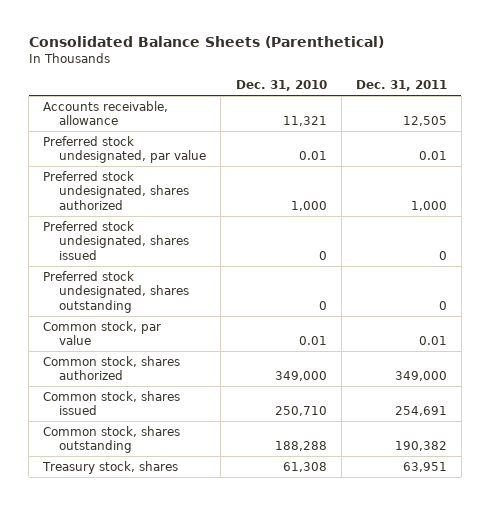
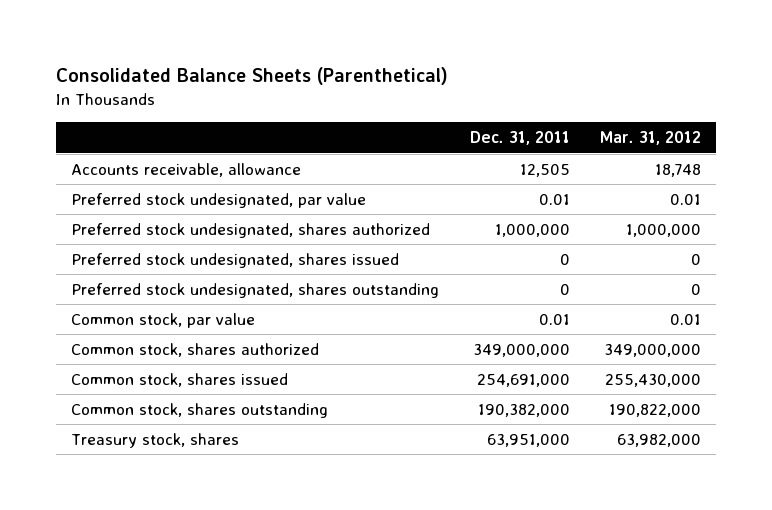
- | Dec. 31, 2010 | Dec. 31, 2011
+ | Dec. 31, 2011 | Mar. 31, 2012
- Preferred stock undesignated, shares authorized | 1,000 | 1,000
+ Preferred stock undesignated, shares authorized | 1,000,000 | 1,000,000
- Common stock, shares authorized | 349,000 | 349,000
- Common stock, shares issued | 250,710 | 254,691
- Common stock, shares outstanding | 188,288 | 190,382
- Treasury stock, shares | 61,308 | 63,951
+ Common stock, shares authorized | 349,000,000 | 349,000,000
+ Common stock, shares issued | 254,691,000 | 255,430,000
+ Common stock, shares outstanding | 190,382,000 | 190,822,000
+ Treasury stock, shares | 63,951,000 | 63,982,000

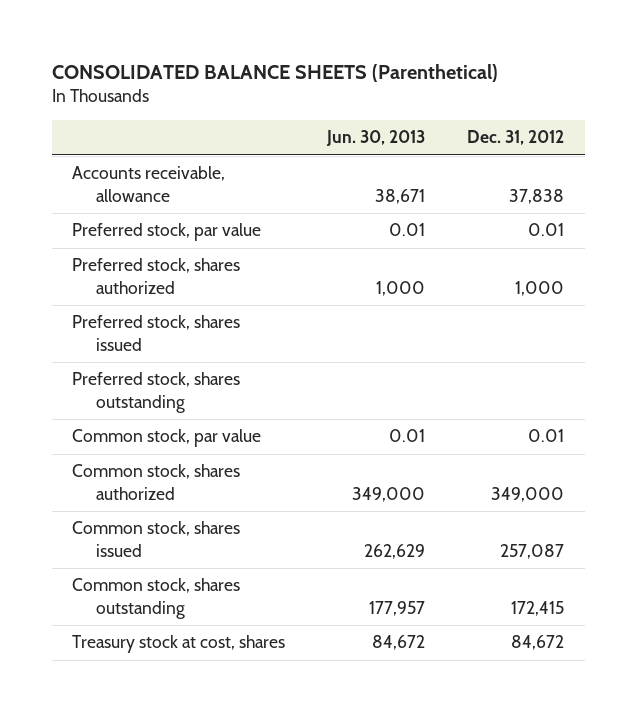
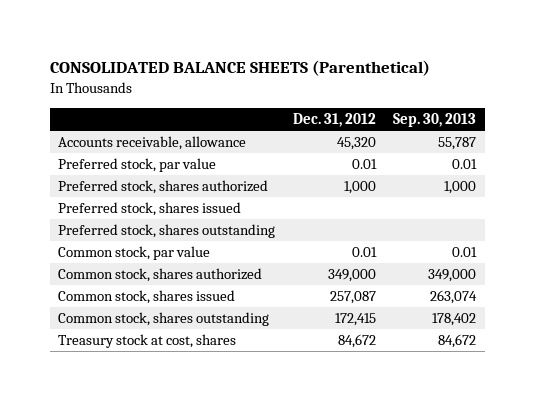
- | Jun. 30, 2013 | Dec. 31, 2012
+ | Dec. 31, 2012 | Sep. 30, 2013
- Accounts receivable, allowance | 38,671 | 37,838
+ Accounts receivable, allowance | 45,320 | 55,787

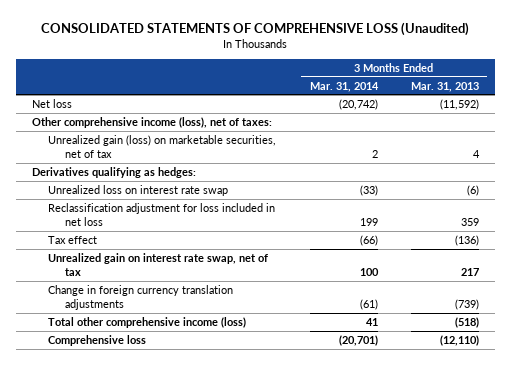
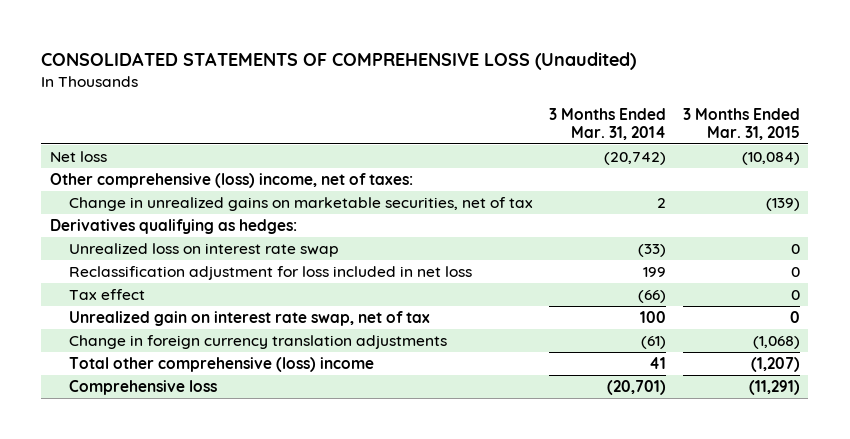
- | 3 Months Ended Mar. 31, 2014 | 3 Months Ended Mar. 31, 2013
+ | 3 Months Ended Mar. 31, 2014 | 3 Months Ended Mar. 31, 2015
- Other comprehensive income (loss), net of taxes:
- Unrealized gain (loss) on marketable securities, net of tax | 2 | 4
+ Other comprehensive (loss) income, net of taxes:
+ Change in unrealized gains on marketable securities, net of tax | 2 | (139)
- Total other comprehensive income (loss) | 41 | (518)
+ Total other comprehensive (loss) income | 41 | (1,207)

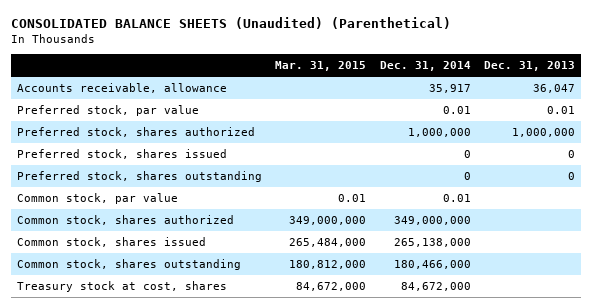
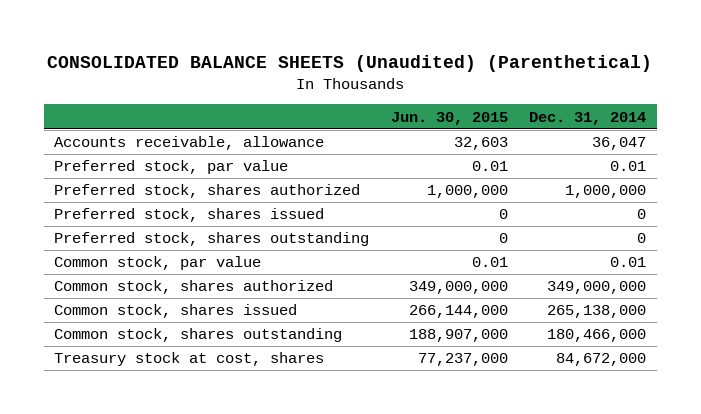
- | Mar. 31, 2015 | Dec. 31, 2014 | Dec. 31, 2013
+ | Jun. 30, 2015 | Dec. 31, 2014
- Accounts receivable, allowance | | 35,917 | 36,047
+ Accounts receivable, allowance | 32,603 | 36,047

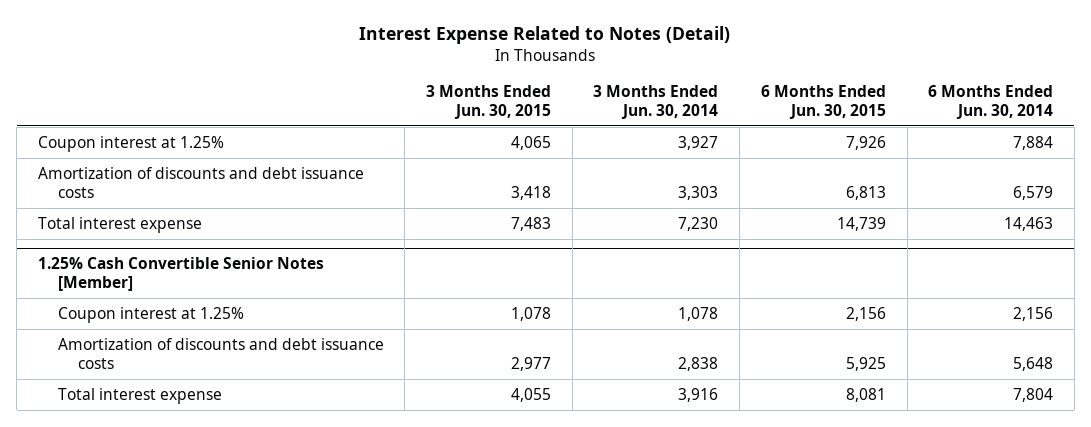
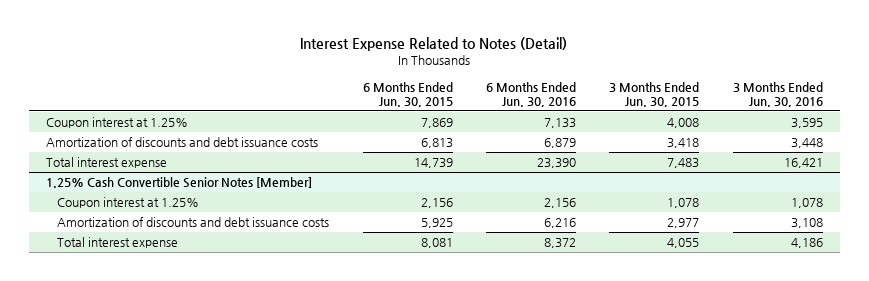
- | 3 Months Ended Jun. 30, 2015 | 3 Months Ended Jun. 30, 2014 | 6 Months Ended Jun. 30, 2015 | 6 Months Ended Jun. 30, 2014
+ | 6 Months Ended Jun. 30, 2015 | 6 Months Ended Jun. 30, 2016 | 3 Months Ended Jun. 30, 2015 | 3 Months Ended Jun. 30, 2016
- Coupon interest at 1.25% | 4,065 | 3,927 | 7,926 | 7,884
+ Coupon interest at 1.25% | 7,869 | 7,133 | 4,008 | 3,595

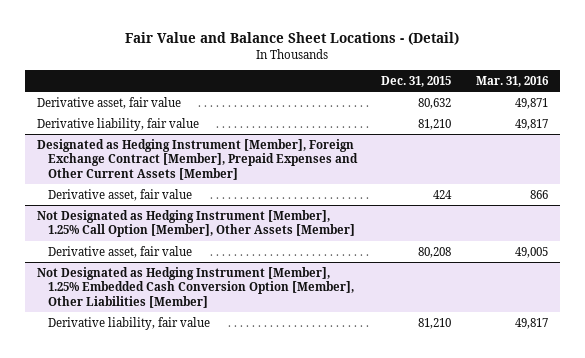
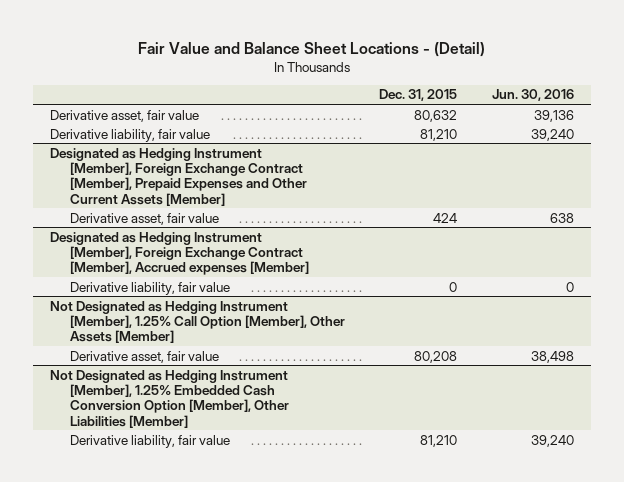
- | Dec. 31, 2015 | Mar. 31, 2016
+ | Dec. 31, 2015 | Jun. 30, 2016
+ Designated as Hedging Instrument [Member], Foreign Exchange Contract [Member], Accrued expenses [Member]
+ Derivative liability, fair value | 0 | 0

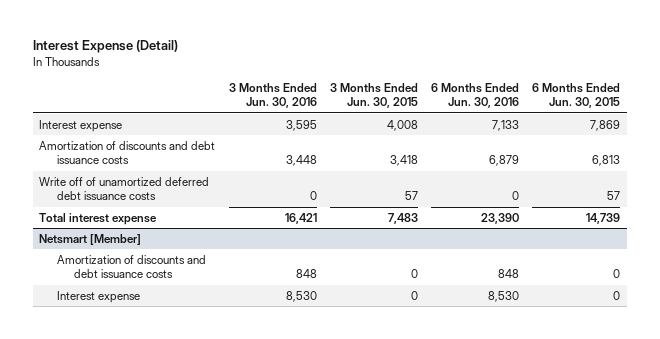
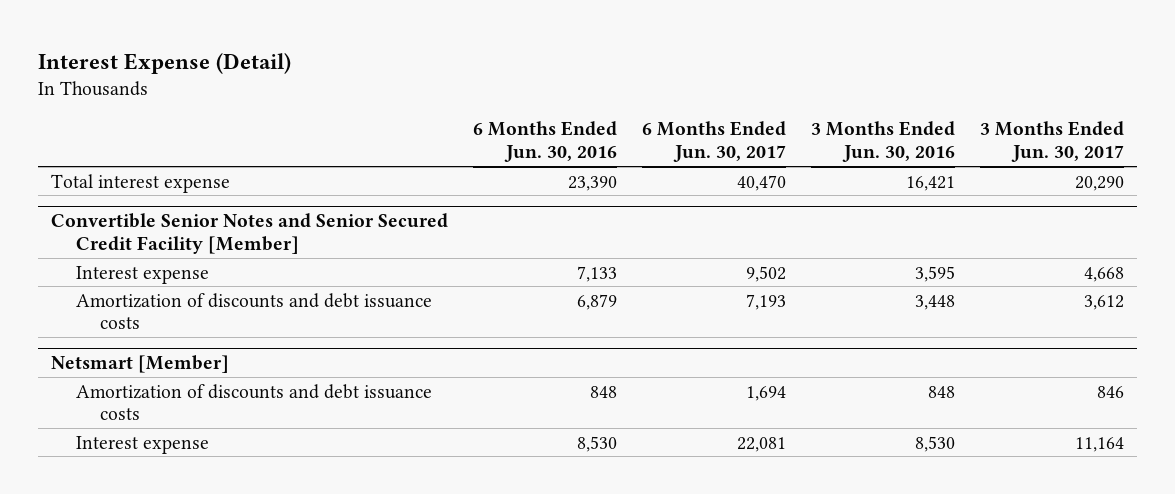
- | 3 Months Ended Jun. 30, 2016 | 3 Months Ended Jun. 30, 2015 | 6 Months Ended Jun. 30, 2016 | 6 Months Ended Jun. 30, 2015
+ | 6 Months Ended Jun. 30, 2016 | 6 Months Ended Jun. 30, 2017 | 3 Months Ended Jun. 30, 2016 | 3 Months Ended Jun. 30, 2017
moved up: Total interest expense | 23,390 | 40,470 | 16,421 | 20,290
+ Convertible Senior Notes and Senior Secured Credit Facility [Member]
- Write off of unamortized deferred debt issuance costs | 0 | 57 | 0 | 57

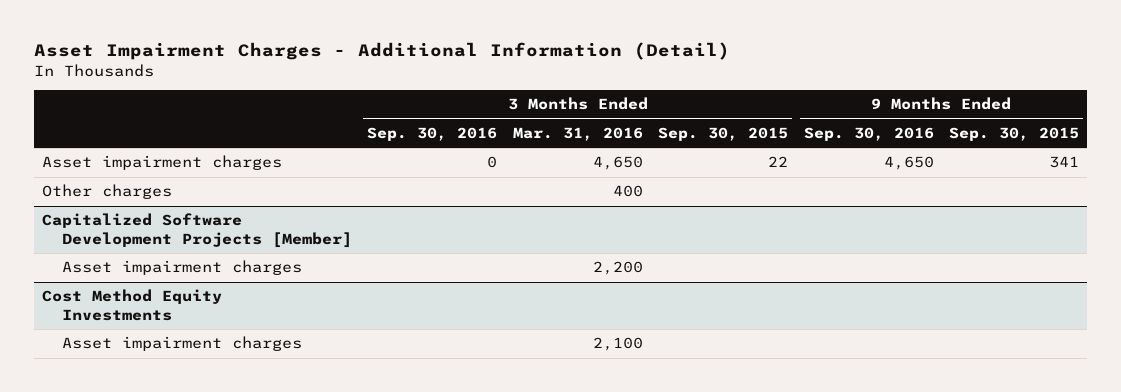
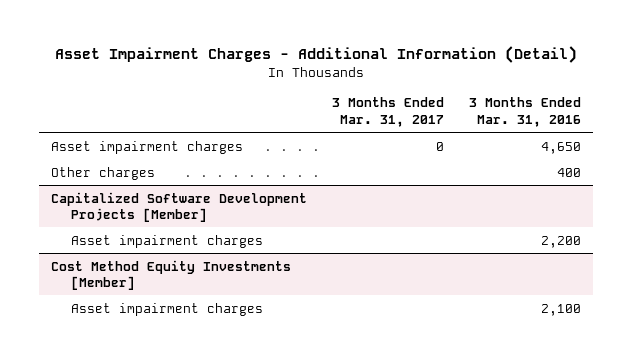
- | 3 Months Ended Sep. 30, 2016 | 3 Months Ended Mar. 31, 2016 | 3 Months Ended Sep. 30, 2015 | 9 Months Ended Sep. 30, 2016 | 9 Months Ended Sep. 30, 2015
+ | 3 Months Ended Mar. 31, 2017 | 3 Months Ended Mar. 31, 2016
- Cost Method Equity Investments
+ Cost Method Equity Investments [Member]

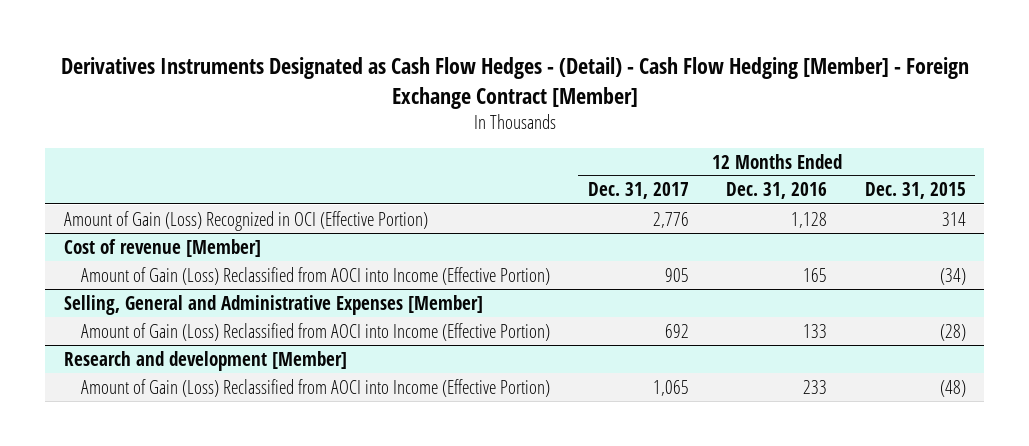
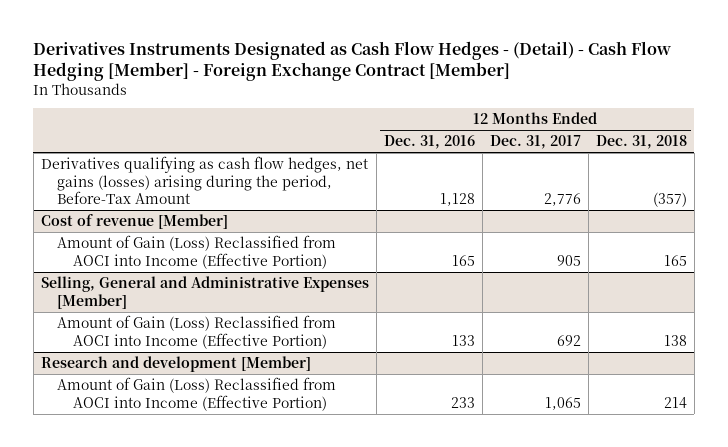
- | 12 Months Ended Dec. 31, 2017 | 12 Months Ended Dec. 31, 2016 | 12 Months Ended Dec. 31, 2015
+ | 12 Months Ended Dec. 31, 2016 | 12 Months Ended Dec. 31, 2017 | 12 Months Ended Dec. 31, 2018
- Amount of Gain (Loss) Recognized in OCI (Effective Portion) | 2,776 | 1,128 | 314
+ Derivatives qualifying as cash flow hedges, net gains (losses) arising during the period, Before-Tax Amount | 1,128 | 2,776 | (357)

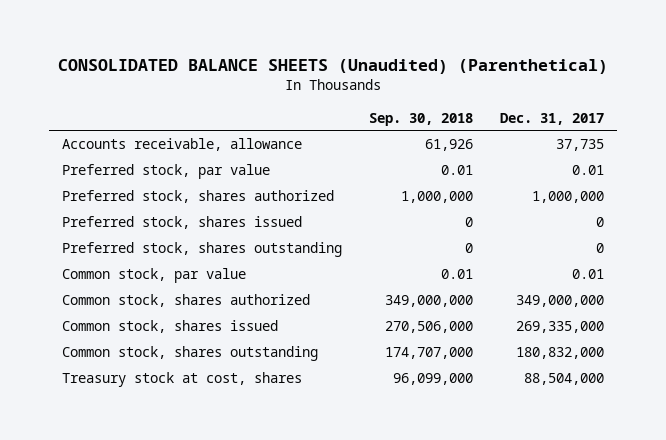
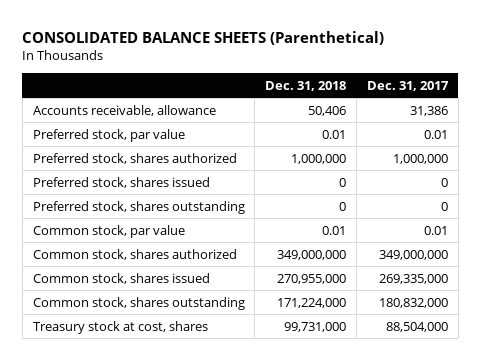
- CONSOLIDATED BALANCE SHEETS (Unaudited) (Parenthetical)
+ CONSOLIDATED BALANCE SHEETS (Parenthetical)
- | Sep. 30, 2018 | Dec. 31, 2017
+ | Dec. 31, 2018 | Dec. 31, 2017
- Accounts receivable, allowance | 61,926 | 37,735
+ Accounts receivable, allowance | 50,406 | 31,386

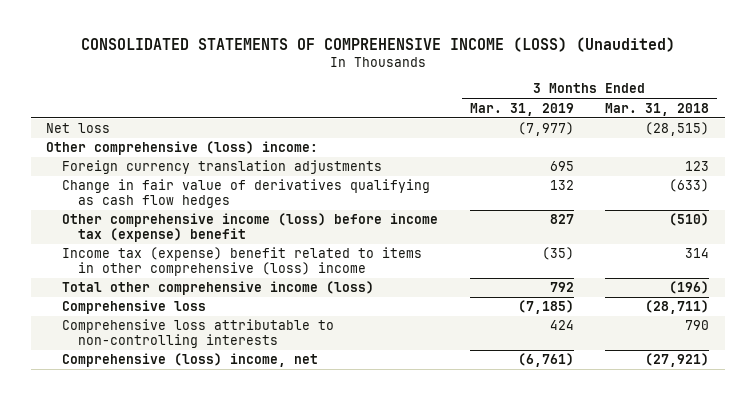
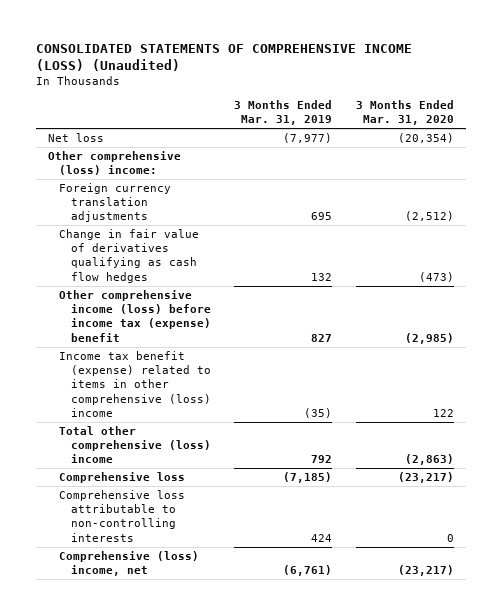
- | 3 Months Ended Mar. 31, 2019 | 3 Months Ended Mar. 31, 2018
+ | 3 Months Ended Mar. 31, 2019 | 3 Months Ended Mar. 31, 2020
- Income tax (expense) benefit related to items in other comprehensive (loss) income | (35) | 314
- Total other comprehensive income (loss) | 792 | (196)
+ Income tax benefit (expense) related to items in other comprehensive (loss) income | (35) | 122
+ Total other comprehensive (loss) income | 792 | (2,863)

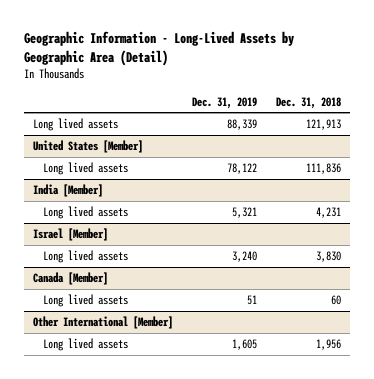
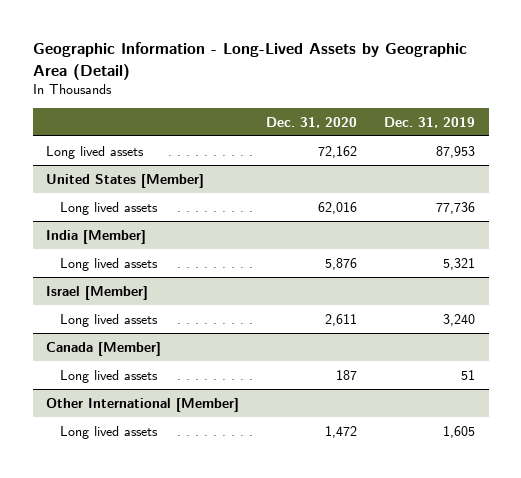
- | Dec. 31, 2019 | Dec. 31, 2018
+ | Dec. 31, 2020 | Dec. 31, 2019
- Long lived assets | 88,339 | 121,913
+ Long lived assets | 72,162 | 87,953
@ United States [Member]
- Long lived assets | 78,122 | 111,836
+ Long lived assets | 62,016 | 77,736

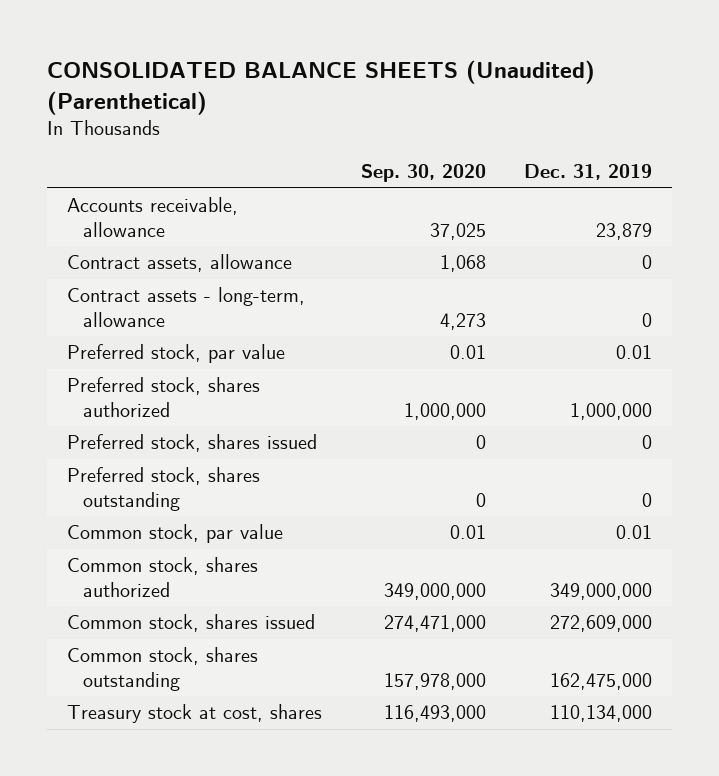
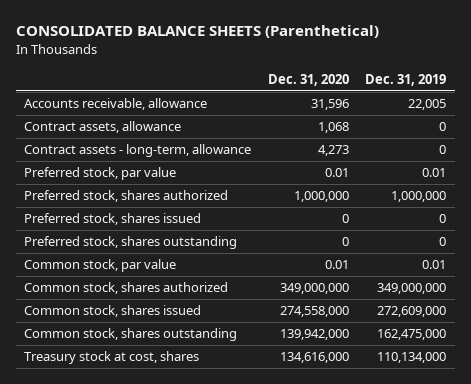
- CONSOLIDATED BALANCE SHEETS (Unaudited) (Parenthetical)
+ CONSOLIDATED BALANCE SHEETS (Parenthetical)
- | Sep. 30, 2020 | Dec. 31, 2019
+ | Dec. 31, 2020 | Dec. 31, 2019
- Accounts receivable, allowance | 37,025 | 23,879
+ Accounts receivable, allowance | 31,596 | 22,005

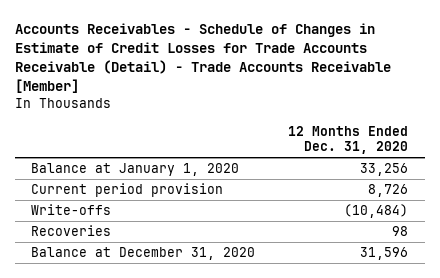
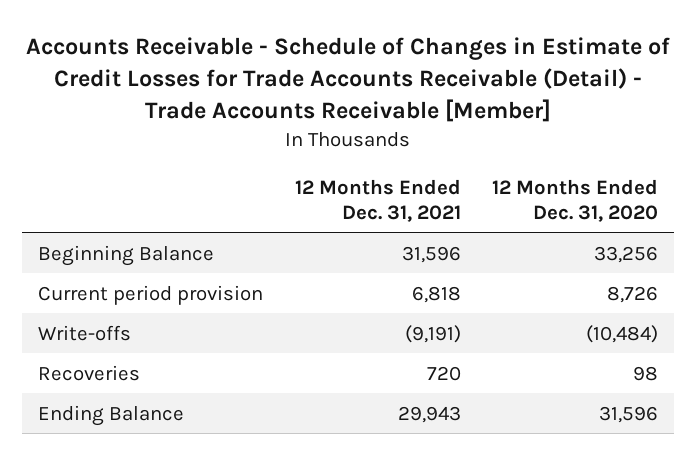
- Accounts Receivables - Schedule of Changes in Estimate of Credit Losses for Trade Accounts Receivable (Detail) - Trade Accounts Receivable [Member]
+ Accounts Receivable - Schedule of Changes in Estimate of Credit Losses for Trade Accounts Receivable (Detail) - Trade Accounts Receivable [Member]
- | 12 Months Ended Dec. 31, 2020
+ | 12 Months Ended Dec. 31, 2021 | 12 Months Ended Dec. 31, 2020
- Balance at January 1, 2020 | 33,256
+ Beginning Balance | 31,596 | 33,256
- Balance at December 31, 2020 | 31,596
+ Ending Balance | 29,943 | 31,596

